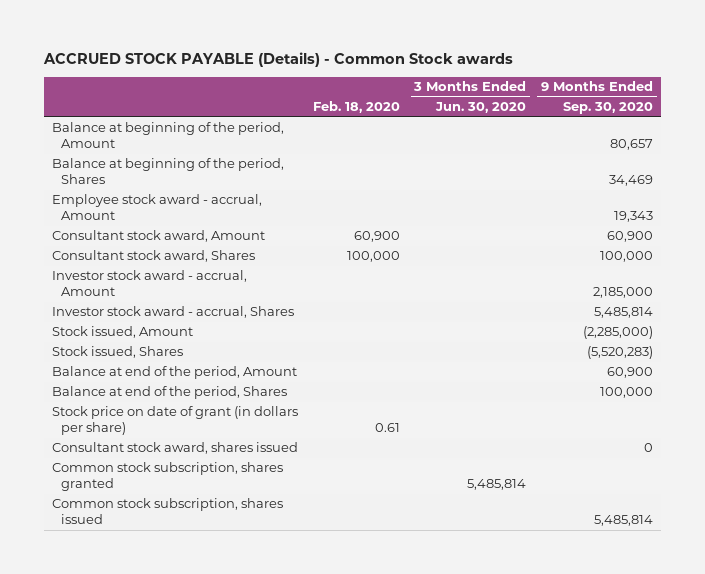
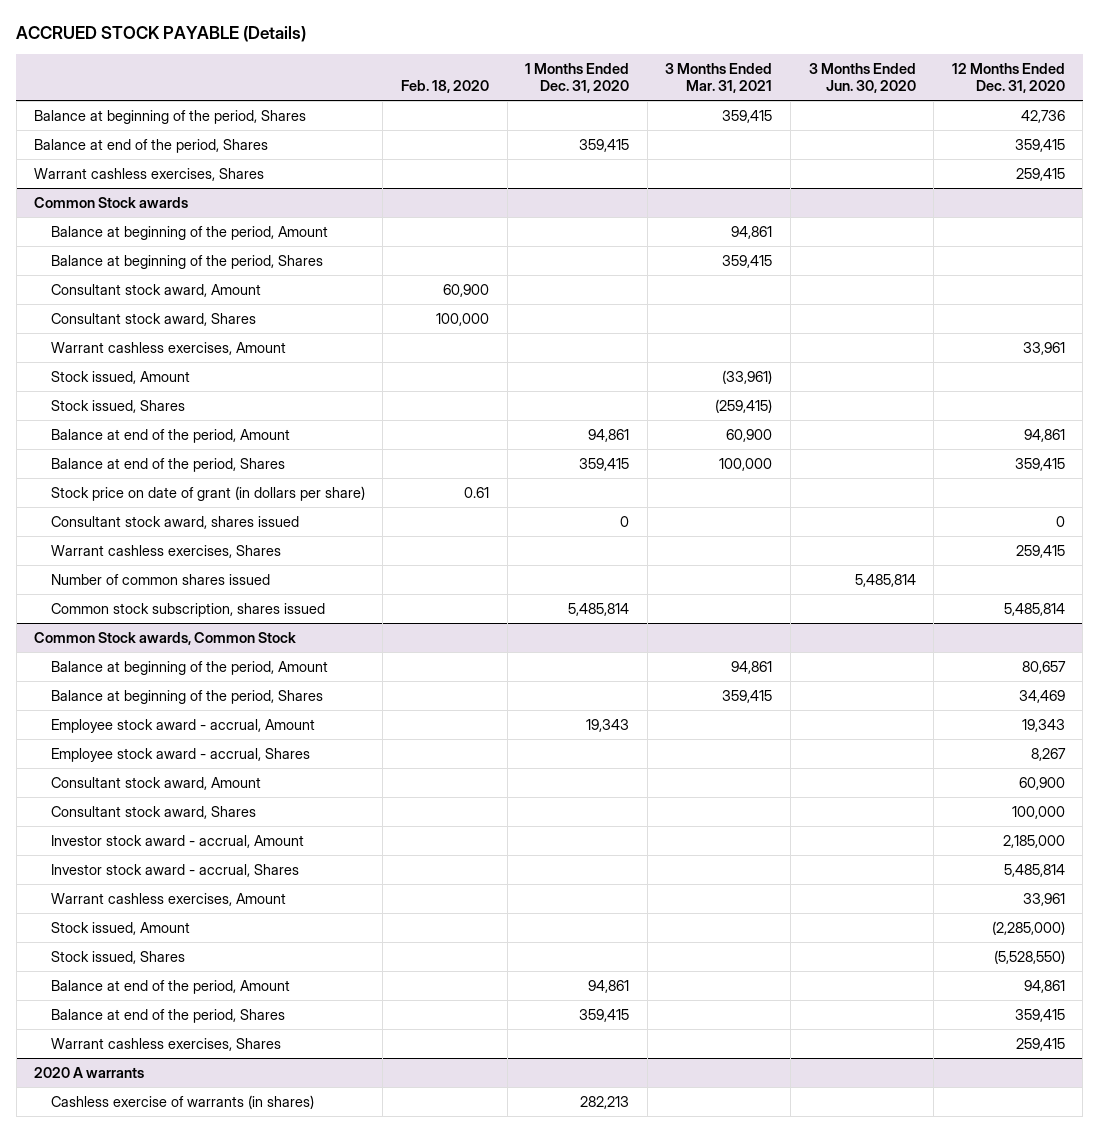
- ACCRUED STOCK PAYABLE (Details) - Common Stock awards
+ ACCRUED STOCK PAYABLE (Details)
- | Feb. 18, 2020 | 3 Months Ended Jun. 30, 2020 | 9 Months Ended Sep. 30, 2020
+ | Feb. 18, 2020 | 1 Months Ended Dec. 31, 2020 | 3 Months Ended Mar. 31, 2021 | 3 Months Ended Jun. 30, 2020 | 12 Months Ended Dec. 31, 2020
- Balance at beginning of the period, Amount | | | 80,657
- Employee stock award - accrual, Amount | | | 19,343
- Consultant stock award, Amount | 60,900 | | 60,900
- Consultant stock award, Shares | 100,000 | | 100,000
- Investor stock award - accrual, Amount | | | 2,185,000
- Investor stock award - accrual, Shares | | | 5,485,814
- Stock issued, Amount | | | (2,285,000)
- Stock issued, Shares | | | (5,520,283)
- Balance at end of the period, Amount | | | 60,900
- Stock price on date of grant (in dollars per share) | 0.61 | |
- Consultant stock award, shares issued | | | 0
- Common stock subscription, shares granted | | 5,485,814 |
- Common stock subscription, shares issued | | | 5,485,814
+ Warrant cashless exercises, Shares | | | | | 259,415
+ Common Stock awards
+ Balance at beginning of the period, Amount | | | 94,861 | |
+ Balance at beginning of the period, Shares | | | 359,415 | |
+ Consultant stock award, Amount | 60,900 | | | |
+ Consultant stock award, Shares | 100,000 | | | |
+ Warrant cashless exercises, Amount | | | | | 33,961
+ Stock issued, Amount | | | (33,961) | |
+ Stock issued, Shares | | | (259,415) | |
+ Balance at end of the period, Amount | | 94,861 | 60,900 | | 94,861
+ Balance at end of the period, Shares | | 359,415 | 100,000 | | 359,415
+ Stock price on date of grant (in dollars per share) | 0.61 | | | |
+ Consultant stock award, shares issued | | 0 | | | 0
+ Warrant cashless exercises, Shares | | | | | 259,415
+ Number of common shares issued | | | | 5,485,814 |
+ Common stock subscription, shares issued | | 5,485,814 | | | 5,485,814
+ Common Stock awards, Common Stock
+ Balance at beginning of the period, Amount | | | 94,861 | | 80,657
+ Balance at beginning of the period, Shares | | | 359,415 | | 34,469
+ Employee stock award - accrual, Amount | | 19,343 | | | 19,343
+ Employee stock award - accrual, Shares | | | | | 8,267
+ Consultant stock award, Amount | | | | | 60,900
+ Consultant stock award, Shares | | | | | 100,000
+ Investor stock award - accrual, Amount | | | | | 2,185,000
+ Investor stock award - accrual, Shares | | | | | 5,485,814
+ Warrant cashless exercises, Amount | | | | | 33,961
+ Stock issued, Amount | | | | | (2,285,000)
+ Stock issued, Shares | | | | | (5,528,550)
+ Balance at end of the period, Amount | | 94,861 | | | 94,861
+ Balance at end of the period, Shares | | 359,415 | | | 359,415
+ Warrant cashless exercises, Shares | | | | | 259,415
+ 2020 A warrants
+ Cashless exercise of warrants (in shares) | | 282,213 | | |

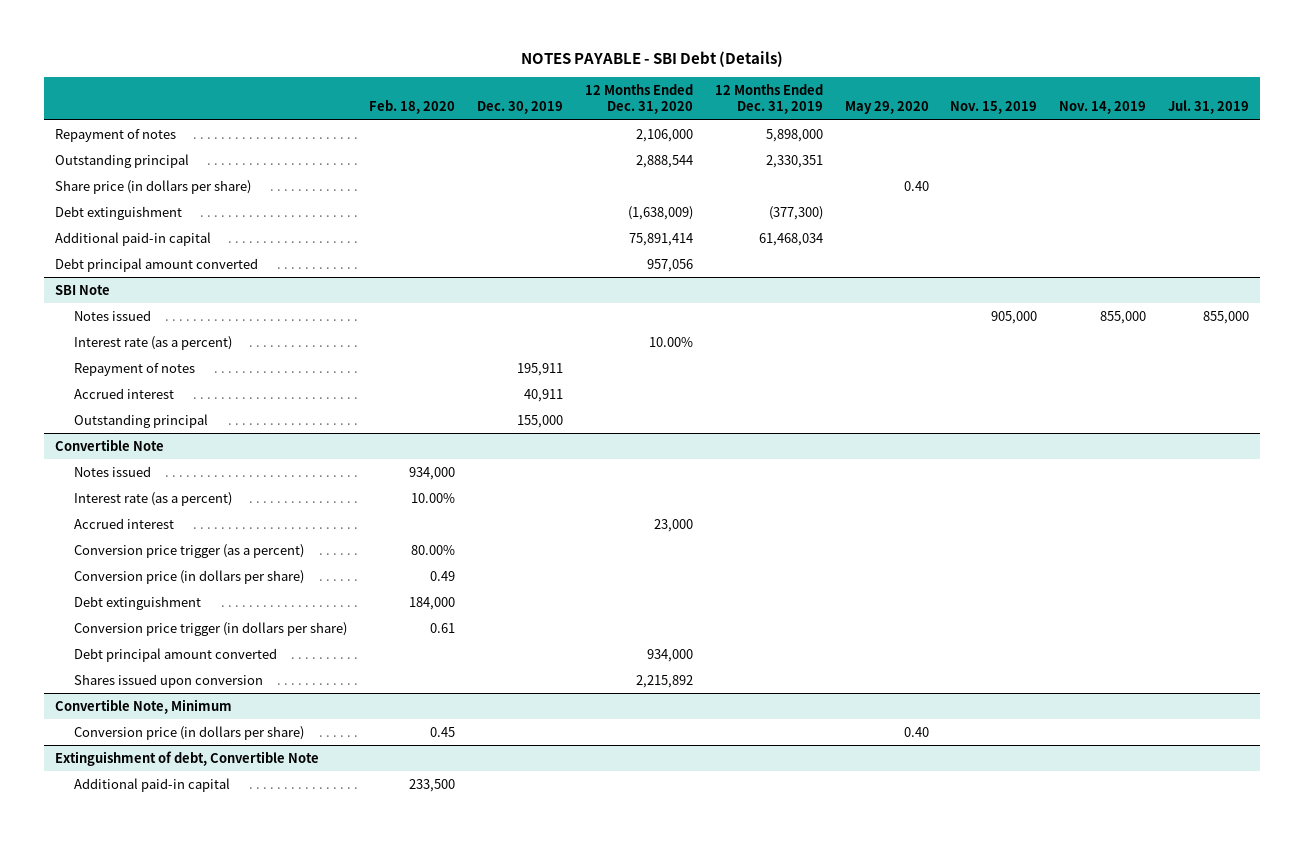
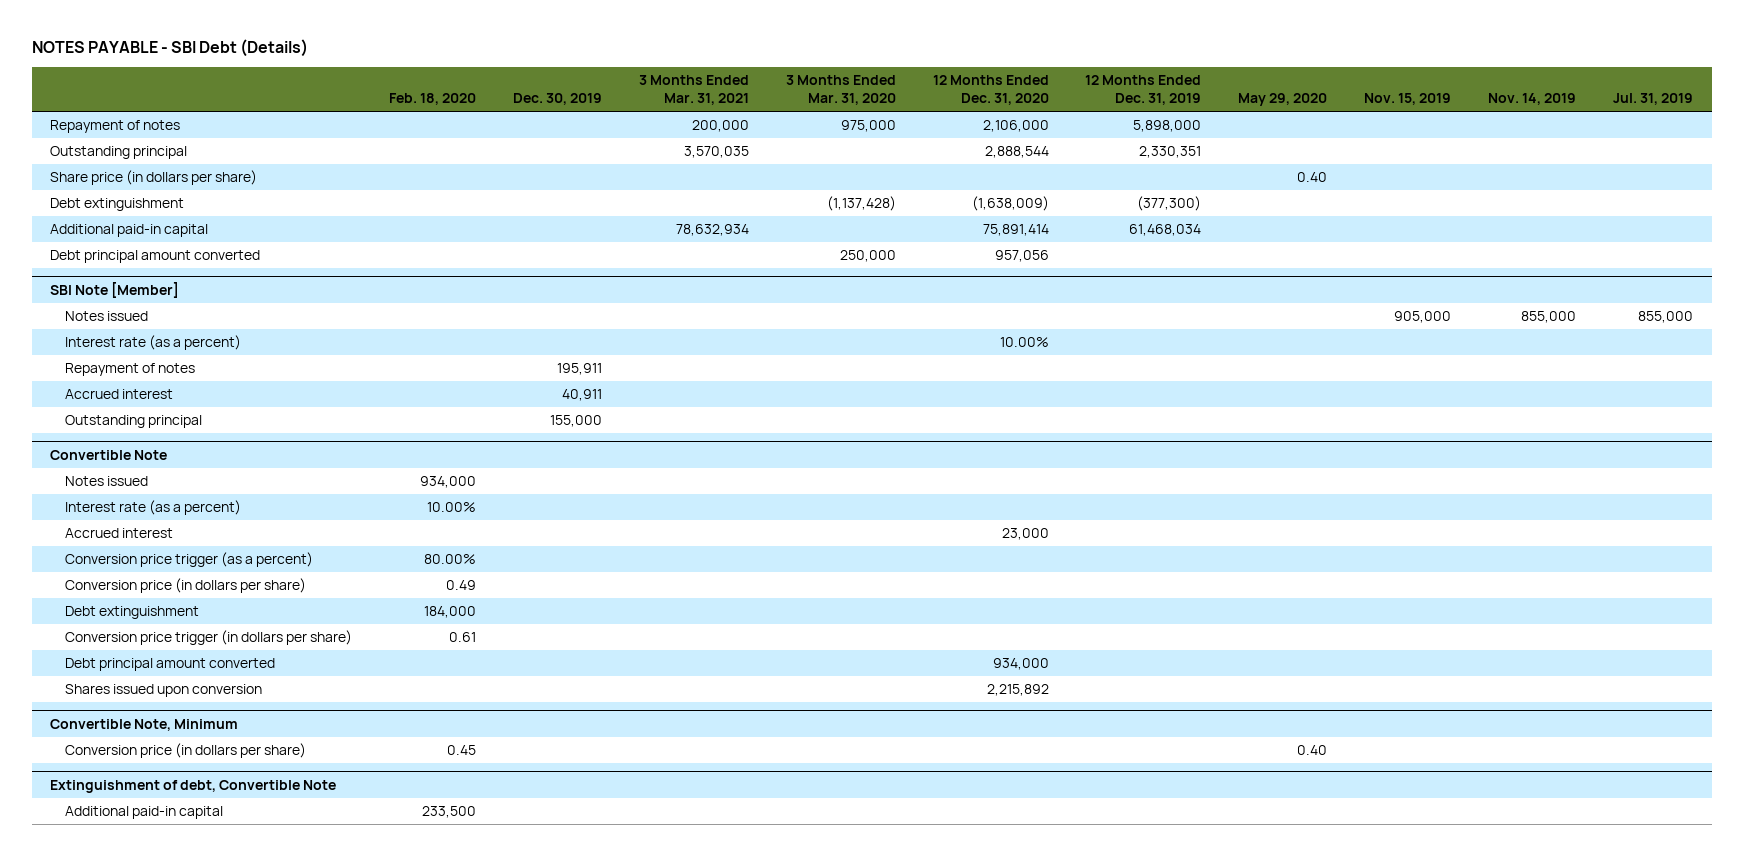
- | Feb. 18, 2020 | Dec. 30, 2019 | 12 Months Ended Dec. 31, 2020 | 12 Months Ended Dec. 31, 2019 | May 29, 2020 | Nov. 15, 2019 | Nov. 14, 2019 | Jul. 31, 2019
+ | Feb. 18, 2020 | Dec. 30, 2019 | 3 Months Ended Mar. 31, 2021 | 3 Months Ended Mar. 31, 2020 | 12 Months Ended Dec. 31, 2020 | 12 Months Ended Dec. 31, 2019 | May 29, 2020 | Nov. 15, 2019 | Nov. 14, 2019 | Jul. 31, 2019
- SBI Note
+ SBI Note [Member]

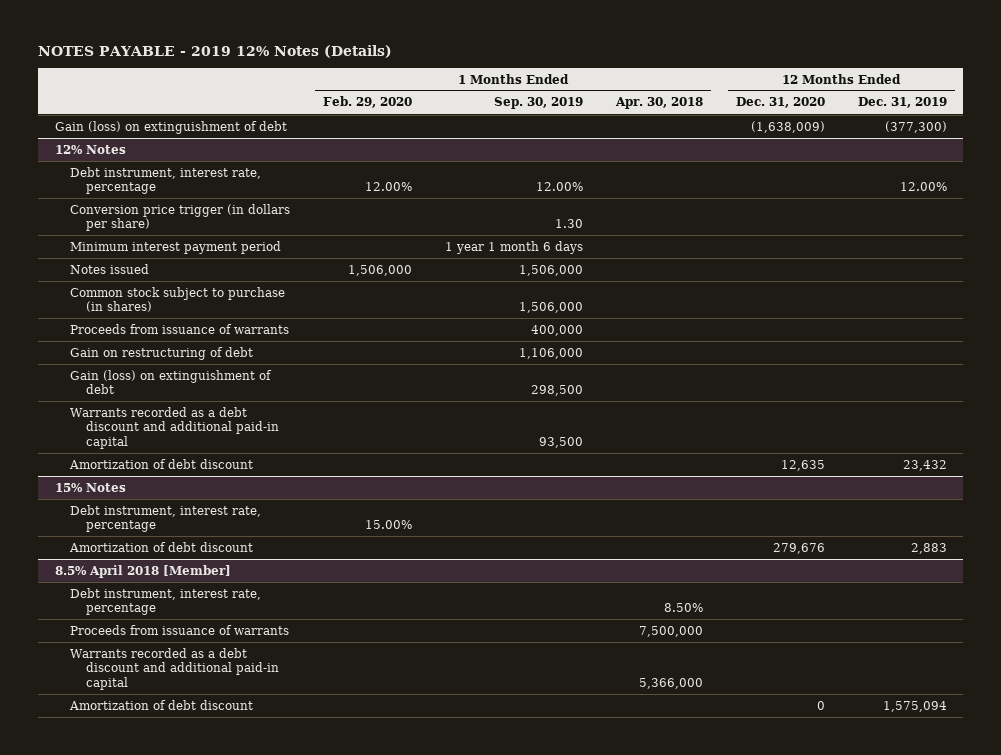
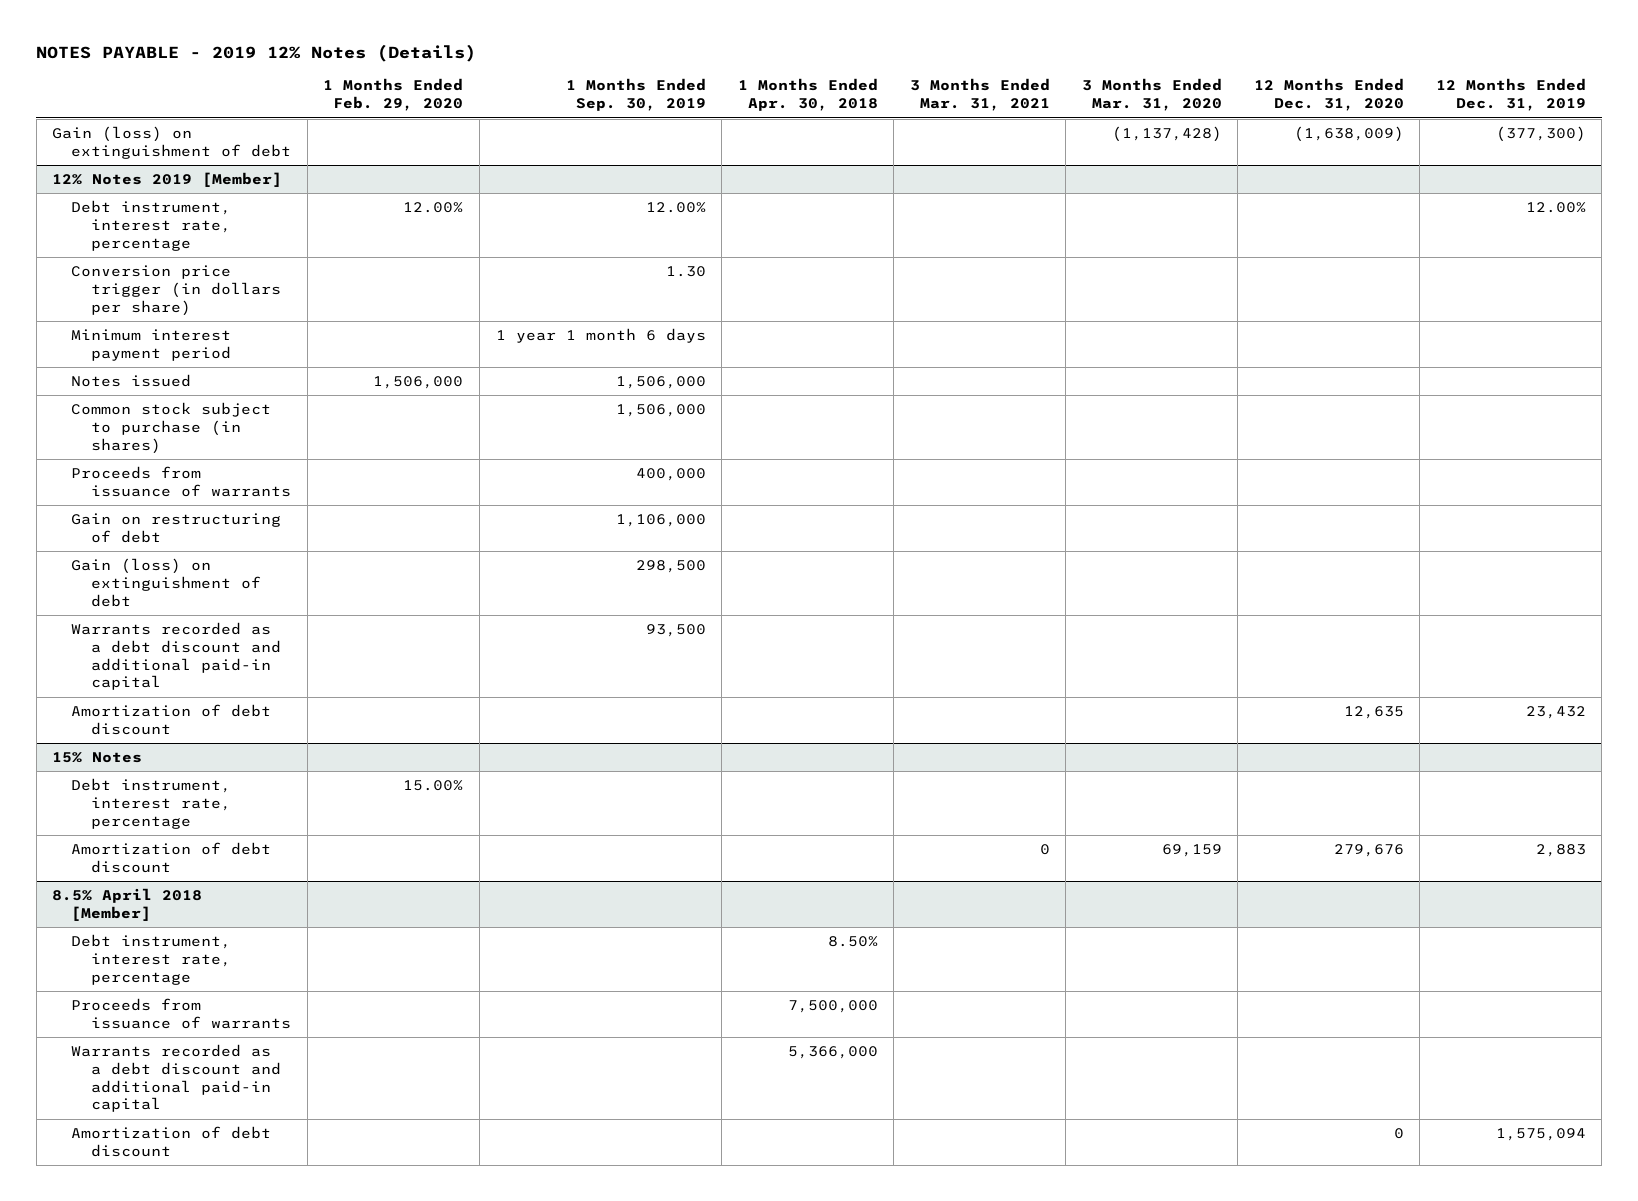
- | 1 Months Ended Feb. 29, 2020 | 1 Months Ended Sep. 30, 2019 | 1 Months Ended Apr. 30, 2018 | 12 Months Ended Dec. 31, 2020 | 12 Months Ended Dec. 31, 2019
+ | 1 Months Ended Feb. 29, 2020 | 1 Months Ended Sep. 30, 2019 | 1 Months Ended Apr. 30, 2018 | 3 Months Ended Mar. 31, 2021 | 3 Months Ended Mar. 31, 2020 | 12 Months Ended Dec. 31, 2020 | 12 Months Ended Dec. 31, 2019
- 12% Notes
+ 12% Notes 2019 [Member]

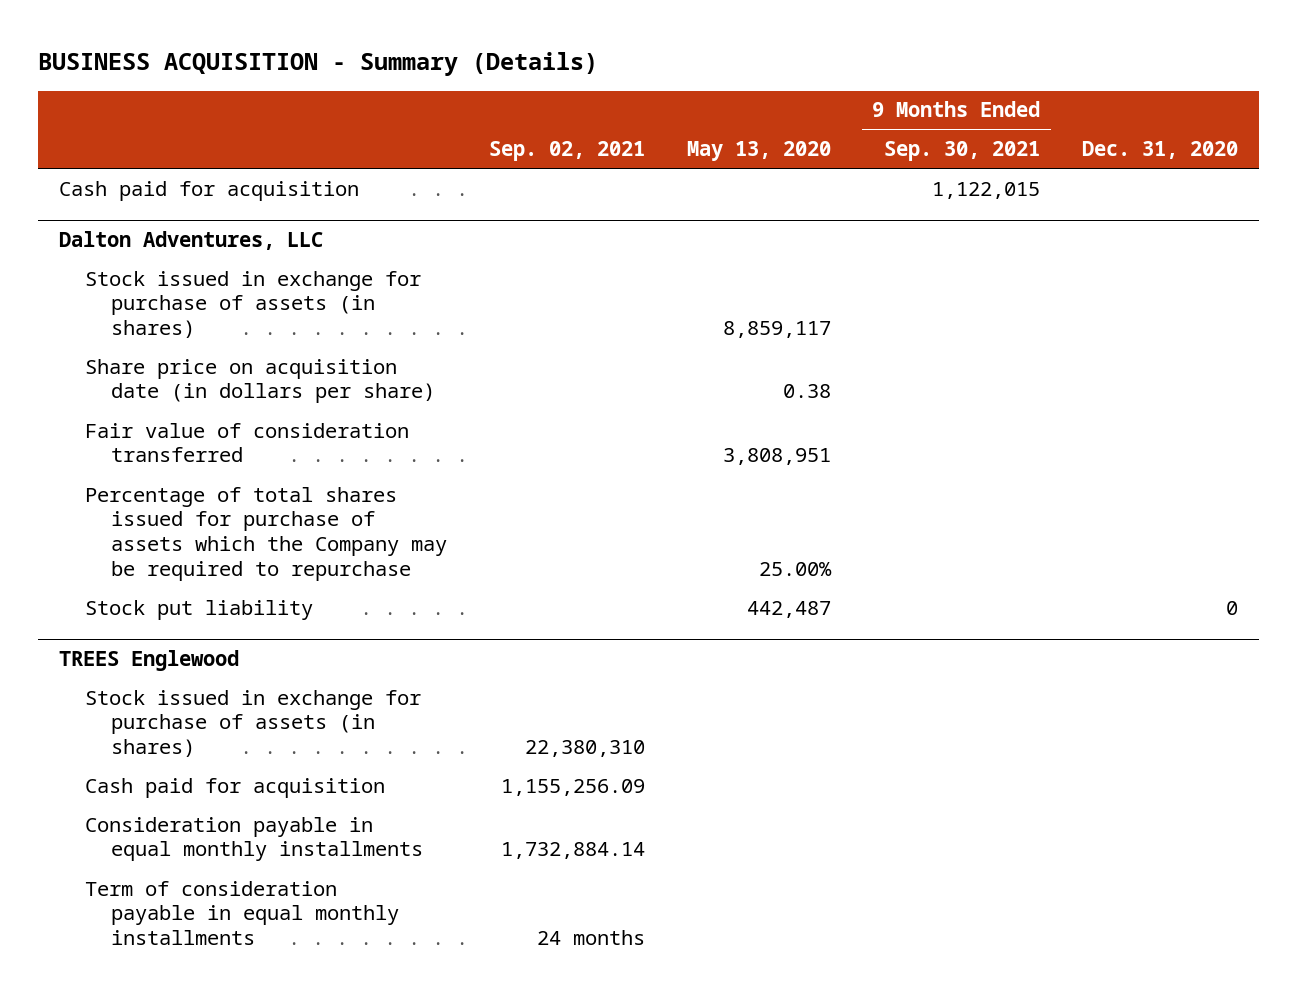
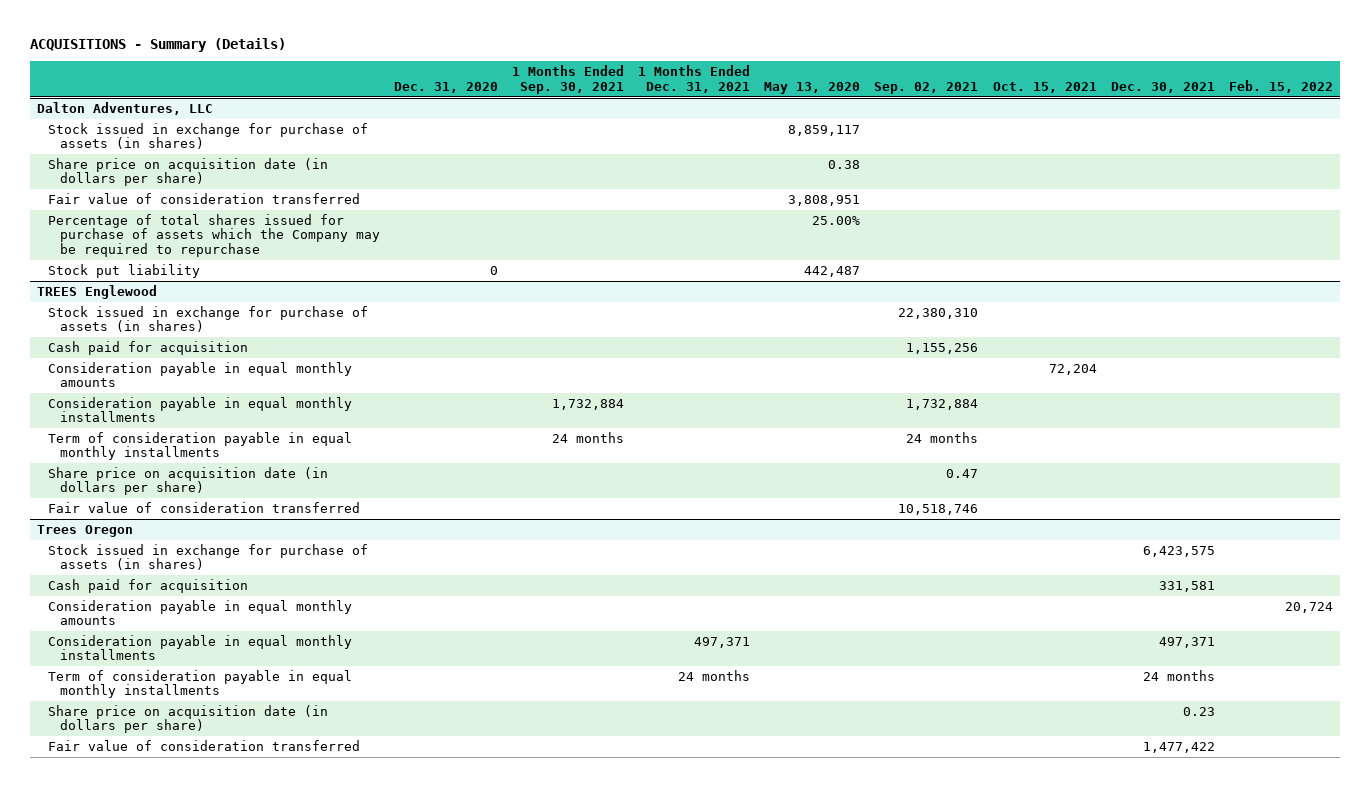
- BUSINESS ACQUISITION - Summary (Details)
+ ACQUISITIONS - Summary (Details)
- | Sep. 02, 2021 | May 13, 2020 | 9 Months Ended Sep. 30, 2021 | Dec. 31, 2020
+ | Dec. 31, 2020 | 1 Months Ended Sep. 30, 2021 | 1 Months Ended Dec. 31, 2021 | May 13, 2020 | Sep. 02, 2021 | Oct. 15, 2021 | Dec. 30, 2021 | Feb. 15, 2022
- Cash paid for acquisition | | | 1,122,015 |
@ TREES Englewood
- Cash paid for acquisition | 1,155,256.09 | | |
- Consideration payable in equal monthly installments | 1,732,884.14 | | |
+ Cash paid for acquisition | | | | | 1,155,256 | | |
+ Consideration payable in equal monthly amounts | | | | | | 72,204 | |
+ Consideration payable in equal monthly installments | | 1,732,884 | | | 1,732,884 | | |
+ Share price on acquisition date (in dollars per share) | | | | | 0.47 | | |
+ Fair value of consideration transferred | | | | | 10,518,746 | | |
+ Trees Oregon
+ Stock issued in exchange for purchase of assets (in shares) | | | | | | | 6,423,575 |
+ Cash paid for acquisition | | | | | | | 331,581 |
+ Consideration payable in equal monthly amounts | | | | | | | | 20,724
+ Consideration payable in equal monthly installments | | | 497,371 | | | | 497,371 |
+ Term of consideration payable in equal monthly installments | | | 24 months | | | | 24 months |
+ Share price on acquisition date (in dollars per share) | | | | | | | 0.23 |
+ Fair value of consideration transferred | | | | | | | 1,477,422 |

